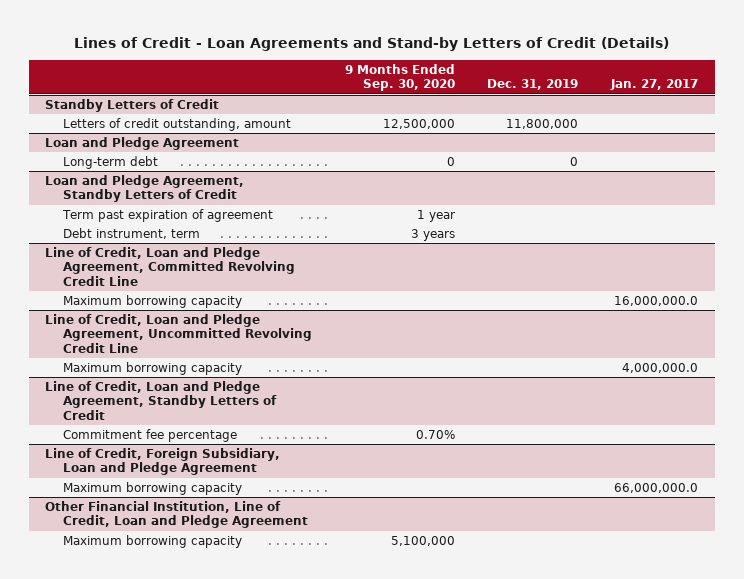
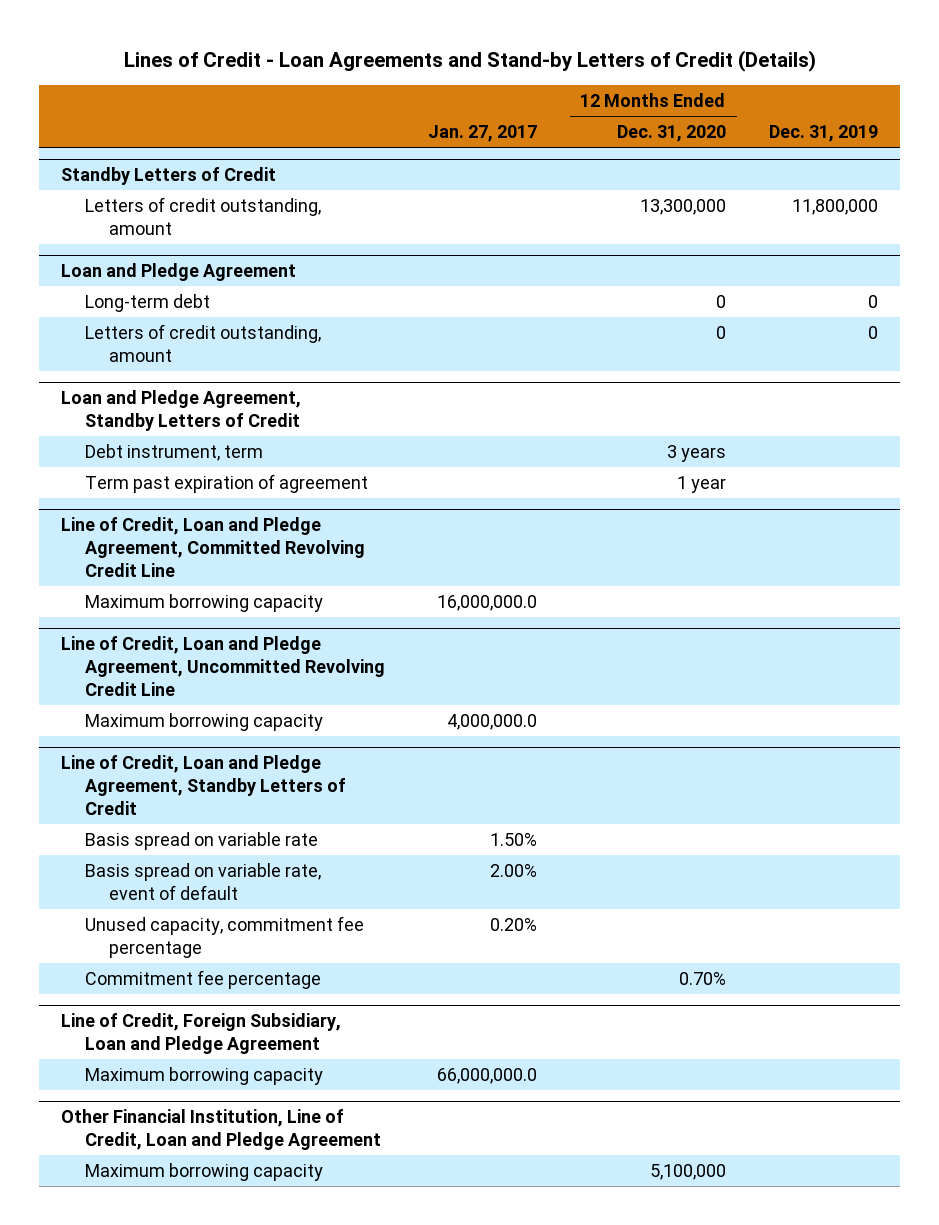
- | 9 Months Ended Sep. 30, 2020 | Dec. 31, 2019 | Jan. 27, 2017
+ | Jan. 27, 2017 | 12 Months Ended Dec. 31, 2020 | Dec. 31, 2019
@ Loan and Pledge Agreement
+ Letters of credit outstanding, amount | | 0 | 0
@ Loan and Pledge Agreement, Standby Letters of Credit
moved down: Term past expiration of agreement | | 1 year |
@ Line of Credit, Loan and Pledge Agreement, Standby Letters of Credit
+ Basis spread on variable rate | 1.50% | |
+ Basis spread on variable rate, event of default | 2.00% | |
+ Unused capacity, commitment fee percentage | 0.20% | |

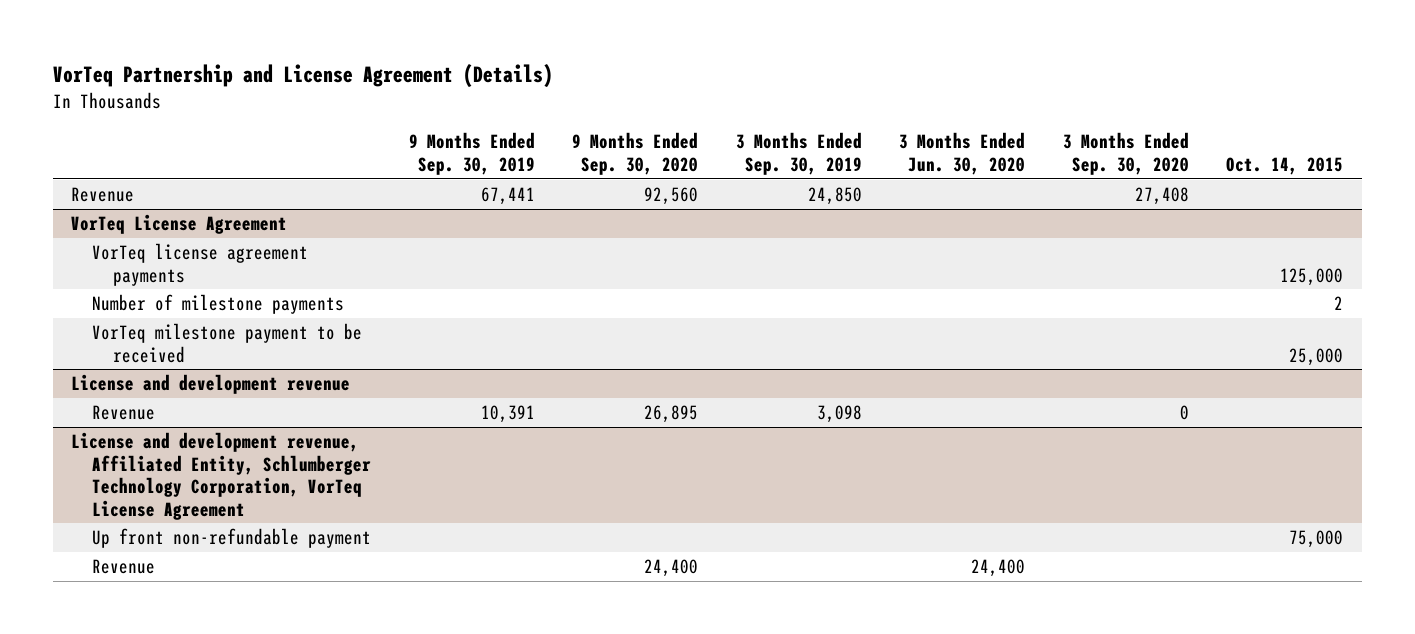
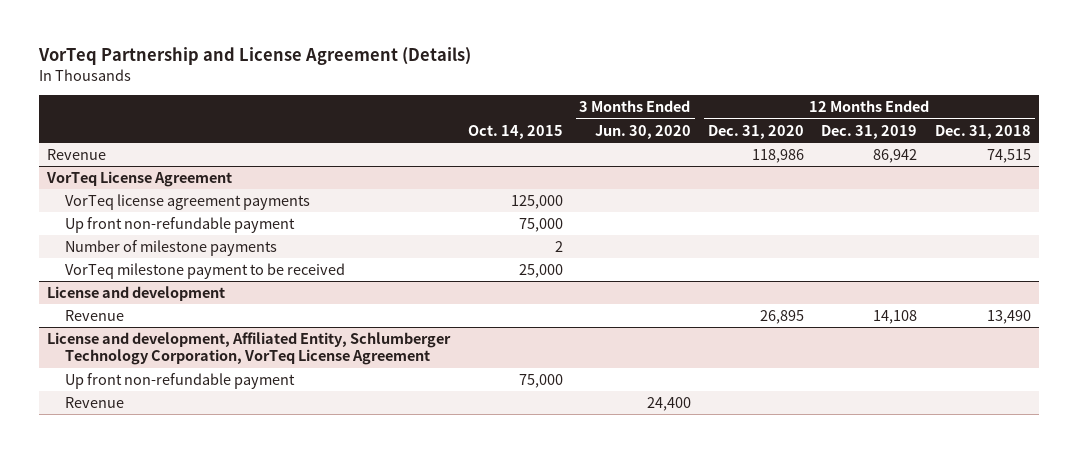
- | 9 Months Ended Sep. 30, 2019 | 9 Months Ended Sep. 30, 2020 | 3 Months Ended Sep. 30, 2019 | 3 Months Ended Jun. 30, 2020 | 3 Months Ended Sep. 30, 2020 | Oct. 14, 2015
+ | Oct. 14, 2015 | 3 Months Ended Jun. 30, 2020 | 12 Months Ended Dec. 31, 2020 | 12 Months Ended Dec. 31, 2019 | 12 Months Ended Dec. 31, 2018
@ VorTeq License Agreement
+ Up front non-refundable payment | 75,000 | | | |
- License and development revenue
+ License and development
- License and development revenue, Affiliated Entity, Schlumberger Technology Corporation, VorTeq License Agreement
+ License and development, Affiliated Entity, Schlumberger Technology Corporation, VorTeq License Agreement

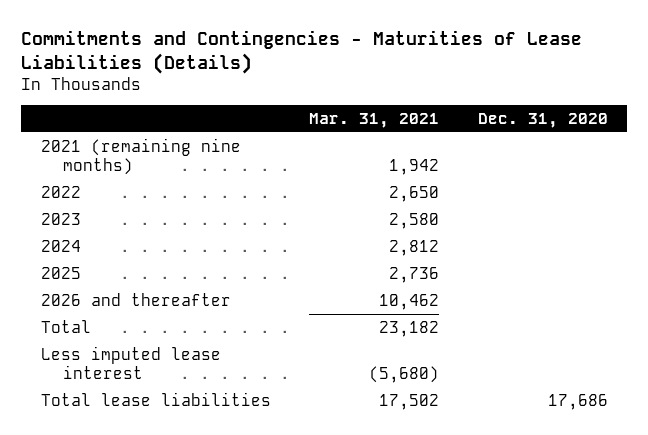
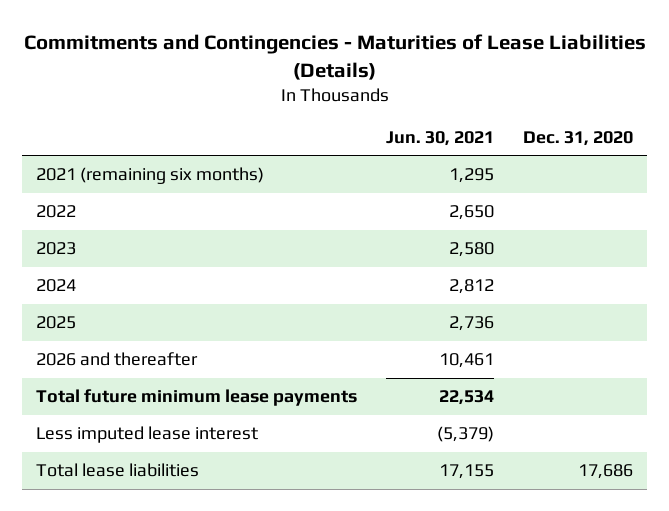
- | Mar. 31, 2021 | Dec. 31, 2020
+ | Jun. 30, 2021 | Dec. 31, 2020
- 2021 (remaining nine months) | 1,942 |
+ 2021 (remaining six months) | 1,295 |
- Total | 23,182 |
+ Total future minimum lease payments | 22,534 |

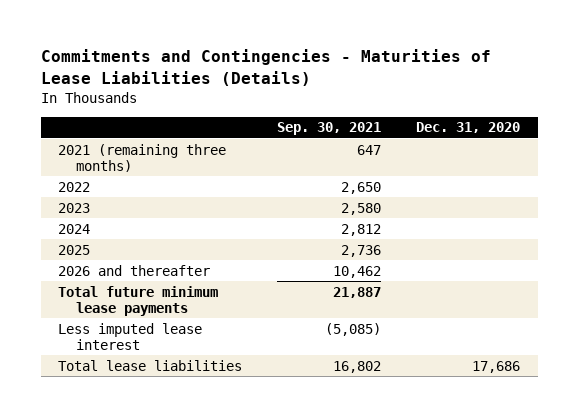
- | Jun. 30, 2021 | Dec. 31, 2020
+ | Sep. 30, 2021 | Dec. 31, 2020
- 2021 (remaining six months) | 1,295 |
+ 2021 (remaining three months) | 647 |

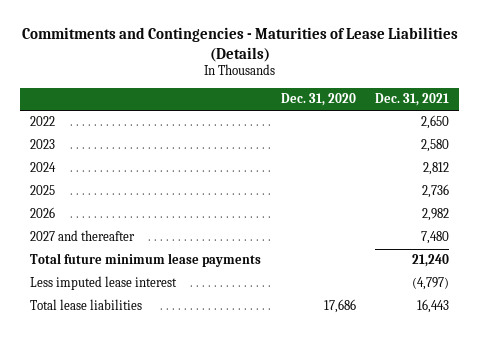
- | Sep. 30, 2021 | Dec. 31, 2020
+ | Dec. 31, 2020 | Dec. 31, 2021
- 2021 (remaining three months) | 647 |
- 2026 and thereafter | 10,462 |
+ 2026 | | 2,982
+ 2027 and thereafter | | 7,480

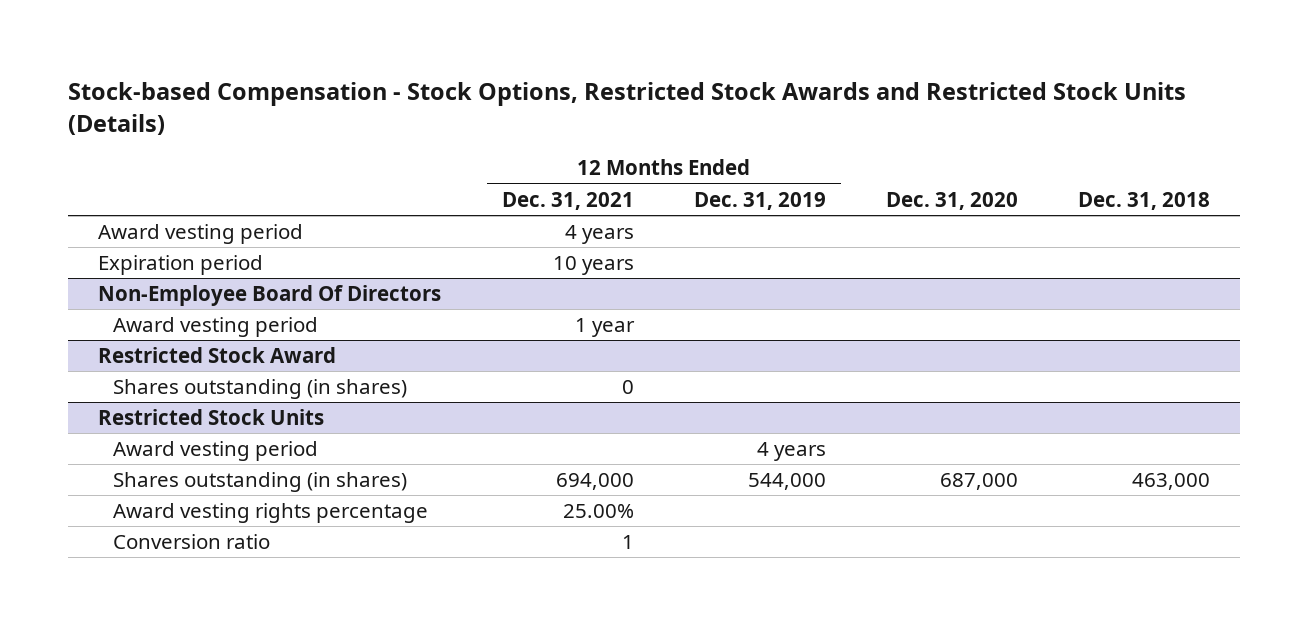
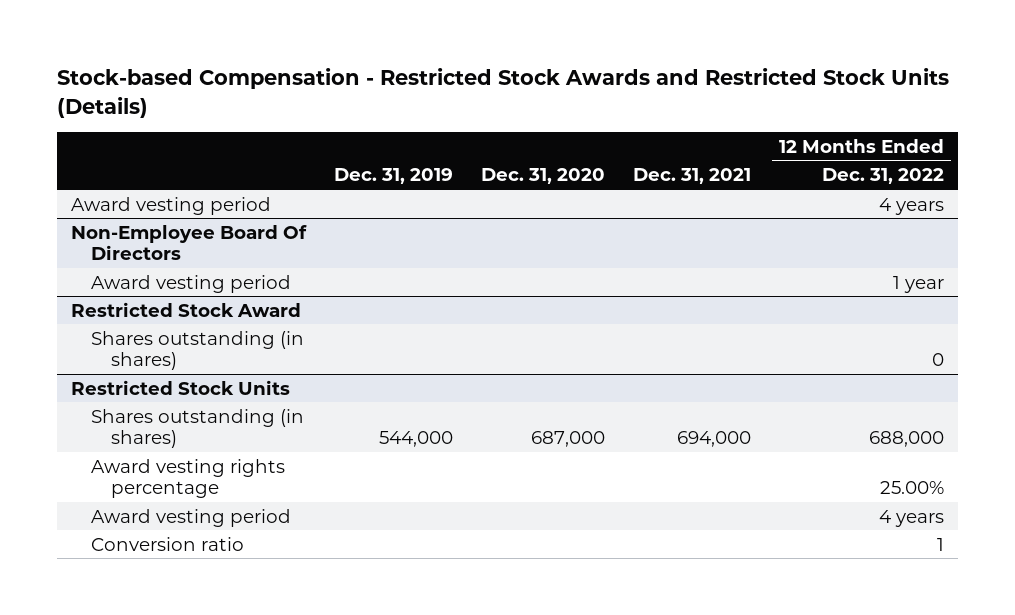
- Stock-based Compensation - Stock Options, Restricted Stock Awards and Restricted Stock Units (Details)
+ Stock-based Compensation - Restricted Stock Awards and Restricted Stock Units (Details)
- | 12 Months Ended Dec. 31, 2021 | 12 Months Ended Dec. 31, 2019 | Dec. 31, 2020 | Dec. 31, 2018
+ | Dec. 31, 2019 | Dec. 31, 2020 | Dec. 31, 2021 | 12 Months Ended Dec. 31, 2022
- Expiration period | 10 years | | |
@ Restricted Stock Units
moved down: Award vesting period | | | | 4 years

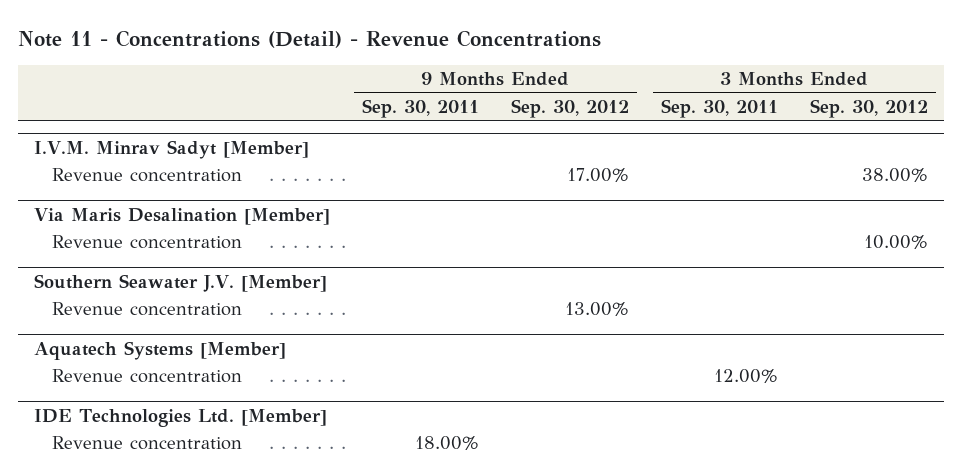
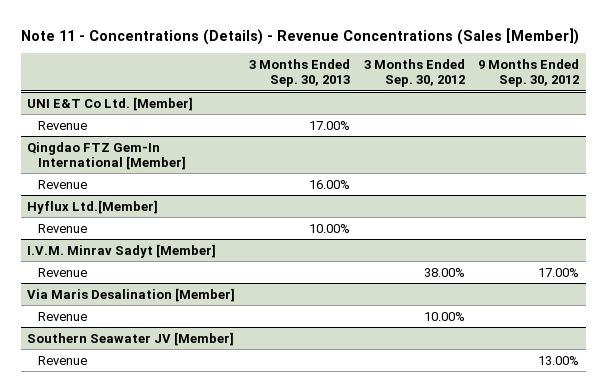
- Note 11 - Concentrations (Detail) - Revenue Concentrations
+ Note 11 - Concentrations (Details) - Revenue Concentrations (Sales [Member])
- | 9 Months Ended Sep. 30, 2011 | 9 Months Ended Sep. 30, 2012 | 3 Months Ended Sep. 30, 2011 | 3 Months Ended Sep. 30, 2012
+ | 3 Months Ended Sep. 30, 2013 | 3 Months Ended Sep. 30, 2012 | 9 Months Ended Sep. 30, 2012
+ UNI E&T Co Ltd. [Member]
+ Revenue | 17.00% | |
+ Qingdao FTZ Gem-In International [Member]
+ Revenue | 16.00% | |
+ Hyflux Ltd.[Member]
+ Revenue | 10.00% | |
@ I.V.M. Minrav Sadyt [Member]
- Revenue concentration | | 17.00% | | 38.00%
+ Revenue | | 38.00% | 17.00%
@ Via Maris Desalination [Member]
- Revenue concentration | | | | 10.00%
- Southern Seawater J.V. [Member]
- Revenue concentration | | 13.00% | |
- Aquatech Systems [Member]
- Revenue concentration | | | 12.00% |
- IDE Technologies Ltd. [Member]
- Revenue concentration | 18.00% | | |
@ Via Maris Desalination [Member]
+ Revenue | | 10.00% |
+ Southern Seawater JV [Member]
+ Revenue | | | 13.00%

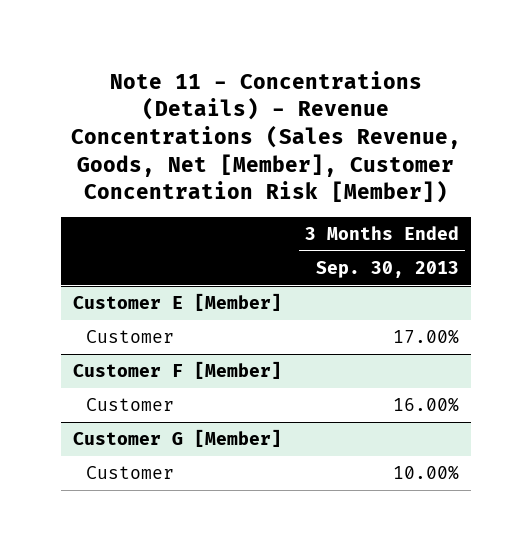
- Note 11 - Concentrations (Details) - Revenue Concentrations (Sales [Member])
+ Note 11 - Concentrations (Details) - Revenue Concentrations (Sales Revenue, Goods, Net [Member], Customer Concentration Risk [Member])
- | 3 Months Ended Sep. 30, 2013 | 3 Months Ended Sep. 30, 2012 | 9 Months Ended Sep. 30, 2012
+ | 3 Months Ended Sep. 30, 2013
- UNI E&T Co Ltd. [Member]
- Revenue | 17.00% | |
- Qingdao FTZ Gem-In International [Member]
- Revenue | 16.00% | |
- Hyflux Ltd.[Member]
- Revenue | 10.00% | |
- I.V.M. Minrav Sadyt [Member]
- Revenue | | 38.00% | 17.00%
- Via Maris Desalination [Member]
- Revenue | | 10.00% |
- Southern Seawater JV [Member]
- Revenue | | | 13.00%
+ Customer E [Member]
+ Customer | 17.00%
+ Customer F [Member]
+ Customer | 16.00%
+ Customer G [Member]
+ Customer | 10.00%

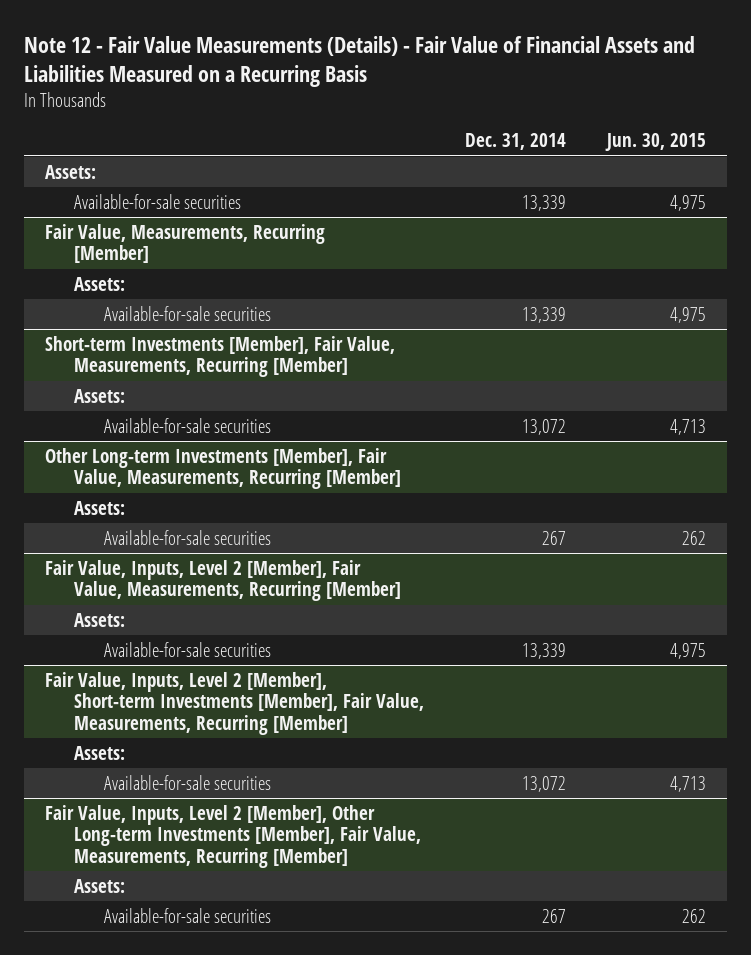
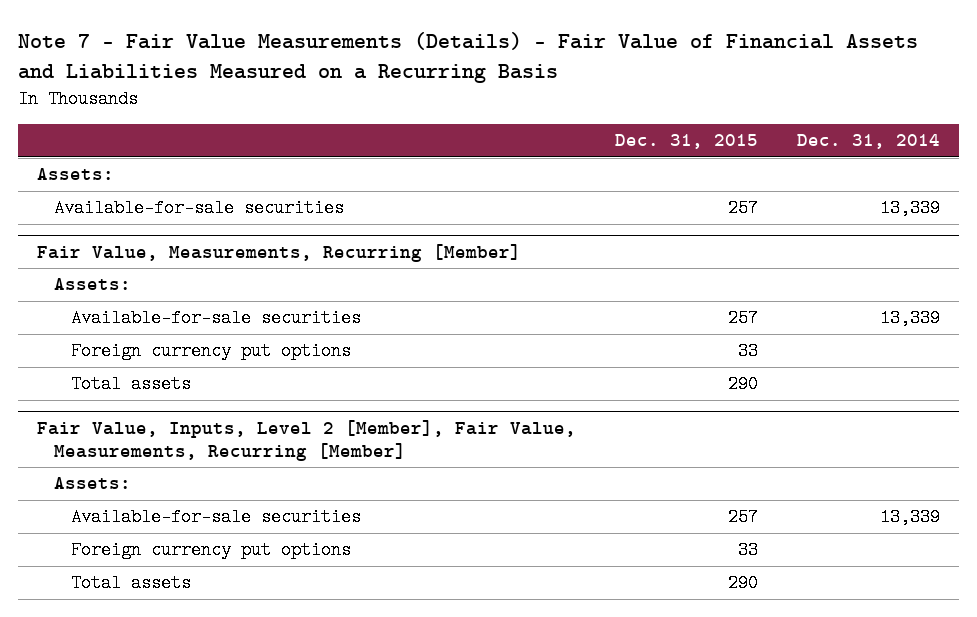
- Note 12 - Fair Value Measurements (Details) - Fair Value of Financial Assets and Liabilities Measured on a Recurring Basis
+ Note 7 - Fair Value Measurements (Details) - Fair Value of Financial Assets and Liabilities Measured on a Recurring Basis
- | Dec. 31, 2014 | Jun. 30, 2015
+ | Dec. 31, 2015 | Dec. 31, 2014
- Short-term Investments [Member], Fair Value, Measurements, Recurring [Member]
- Assets:
- Available-for-sale securities | 13,072 | 4,713
- Other Long-term Investments [Member], Fair Value, Measurements, Recurring [Member]
- Assets:
- Available-for-sale securities | 267 | 262
@ Fair Value, Measurements, Recurring [Member]
+ Foreign currency put options | 33 |
+ Total assets | 290 |
- Fair Value, Inputs, Level 2 [Member], Short-term Investments [Member], Fair Value, Measurements, Recurring [Member]
- Assets:
- Available-for-sale securities | 13,072 | 4,713
- Fair Value, Inputs, Level 2 [Member], Other Long-term Investments [Member], Fair Value, Measurements, Recurring [Member]
- Assets:
- Available-for-sale securities | 267 | 262
@ Fair Value, Inputs, Level 2 [Member], Fair Value, Measurements, Recurring [Member]
+ Foreign currency put options | 33 |
+ Total assets | 290 |

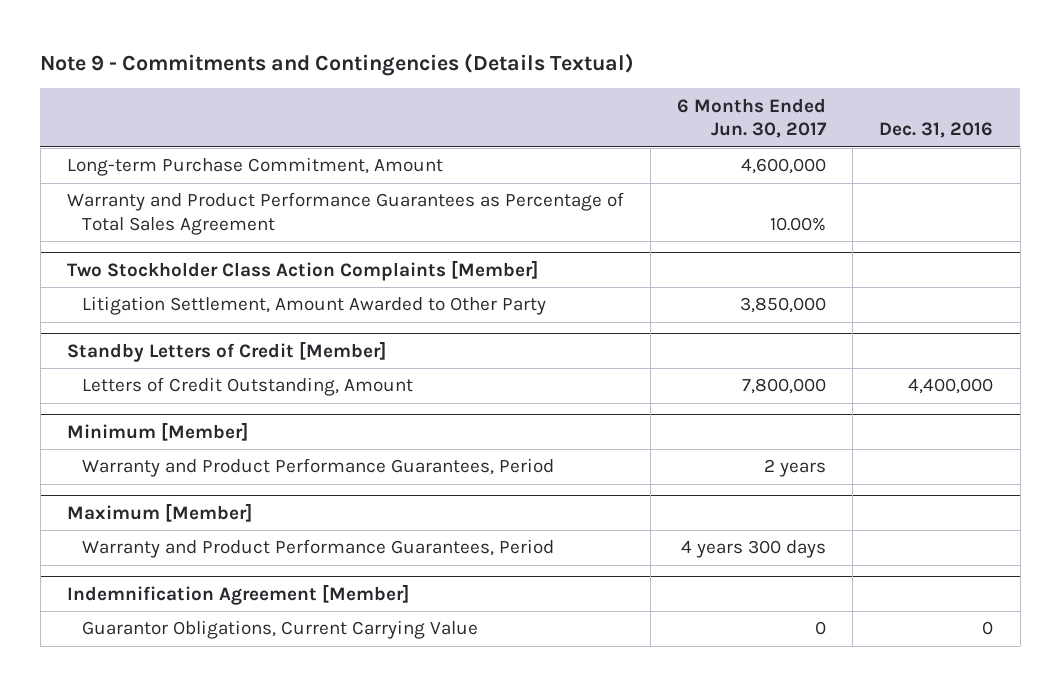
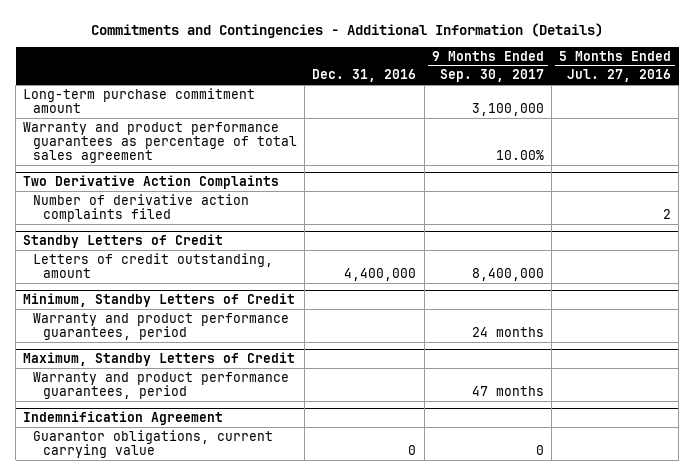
- Note 9 - Commitments and Contingencies (Details Textual)
+ Commitments and Contingencies - Additional Information (Details)
- | 6 Months Ended Jun. 30, 2017 | Dec. 31, 2016
+ | Dec. 31, 2016 | 9 Months Ended Sep. 30, 2017 | 5 Months Ended Jul. 27, 2016
- Long-term Purchase Commitment, Amount | 4,600,000 |
- Warranty and Product Performance Guarantees as Percentage of Total Sales Agreement | 10.00% |
- Two Stockholder Class Action Complaints [Member]
- Litigation Settlement, Amount Awarded to Other Party | 3,850,000 |
- Standby Letters of Credit [Member]
- Letters of Credit Outstanding, Amount | 7,800,000 | 4,400,000
- Minimum [Member]
- Warranty and Product Performance Guarantees, Period | 2 years |
- Maximum [Member]
- Warranty and Product Performance Guarantees, Period | 4 years 300 days |
- Indemnification Agreement [Member]
- Guarantor Obligations, Current Carrying Value | 0 | 0
+ Long-term purchase commitment amount | | 3,100,000 |
+ Warranty and product performance guarantees as percentage of total sales agreement | | 10.00% |
+ Two Derivative Action Complaints
+ Number of derivative action complaints filed | | | 2
+ Standby Letters of Credit
+ Letters of credit outstanding, amount | 4,400,000 | 8,400,000 |
+ Minimum, Standby Letters of Credit
+ Warranty and product performance guarantees, period | | 24 months |
+ Maximum, Standby Letters of Credit
+ Warranty and product performance guarantees, period | | 47 months |
+ Indemnification Agreement
+ Guarantor obligations, current carrying value | 0 | 0 |

